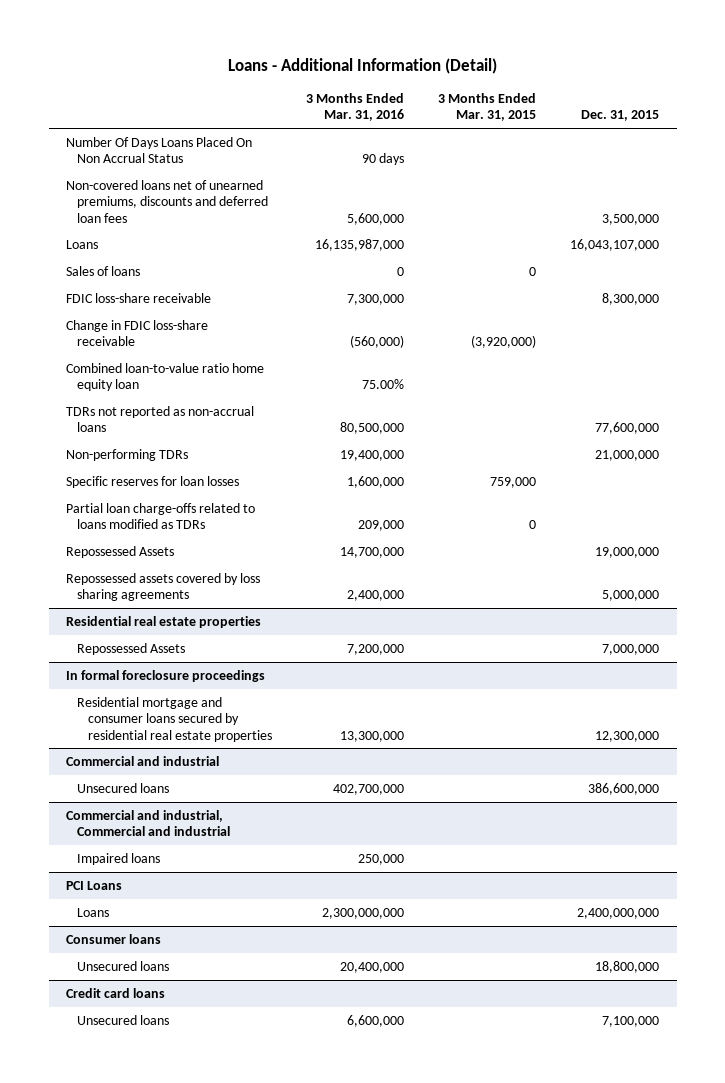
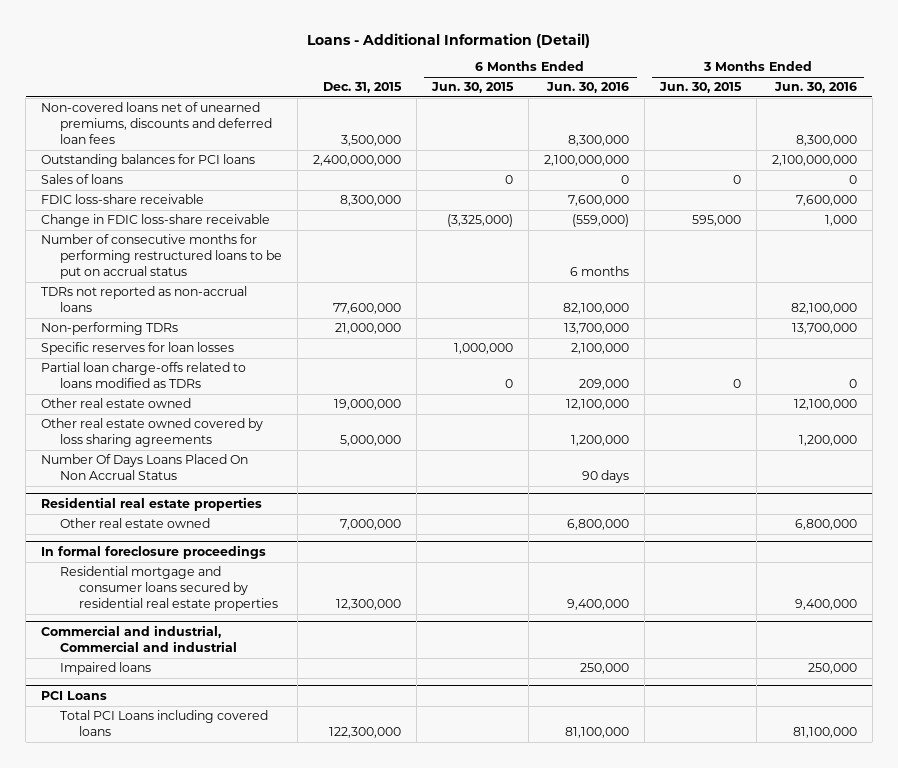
- | 3 Months Ended Mar. 31, 2016 | 3 Months Ended Mar. 31, 2015 | Dec. 31, 2015
+ | Dec. 31, 2015 | 6 Months Ended Jun. 30, 2015 | 6 Months Ended Jun. 30, 2016 | 3 Months Ended Jun. 30, 2015 | 3 Months Ended Jun. 30, 2016
- Loans | 16,135,987,000 | | 16,043,107,000
+ Outstanding balances for PCI loans | 2,400,000,000 | | 2,100,000,000 | | 2,100,000,000
- Combined loan-to-value ratio home equity loan | 75.00% | |
+ Number of consecutive months for performing restructured loans to be put on accrual status | | | 6 months | |
- Repossessed Assets | 14,700,000 | | 19,000,000
- Repossessed assets covered by loss sharing agreements | 2,400,000 | | 5,000,000
+ Other real estate owned | 19,000,000 | | 12,100,000 | | 12,100,000
+ Other real estate owned covered by loss sharing agreements | 5,000,000 | | 1,200,000 | | 1,200,000
moved down: Number Of Days Loans Placed On Non Accrual Status | | | 90 days | |
@ Residential real estate properties
- Repossessed Assets | 7,200,000 | | 7,000,000
+ Other real estate owned | 7,000,000 | | 6,800,000 | | 6,800,000
- Commercial and industrial
- Unsecured loans | 402,700,000 | | 386,600,000
@ PCI Loans
- Loans | 2,300,000,000 | | 2,400,000,000
- Consumer loans
- Unsecured loans | 20,400,000 | | 18,800,000
- Credit card loans
- Unsecured loans | 6,600,000 | | 7,100,000
@ PCI Loans
+ Total PCI Loans including covered loans | 122,300,000 | | 81,100,000 | | 81,100,000

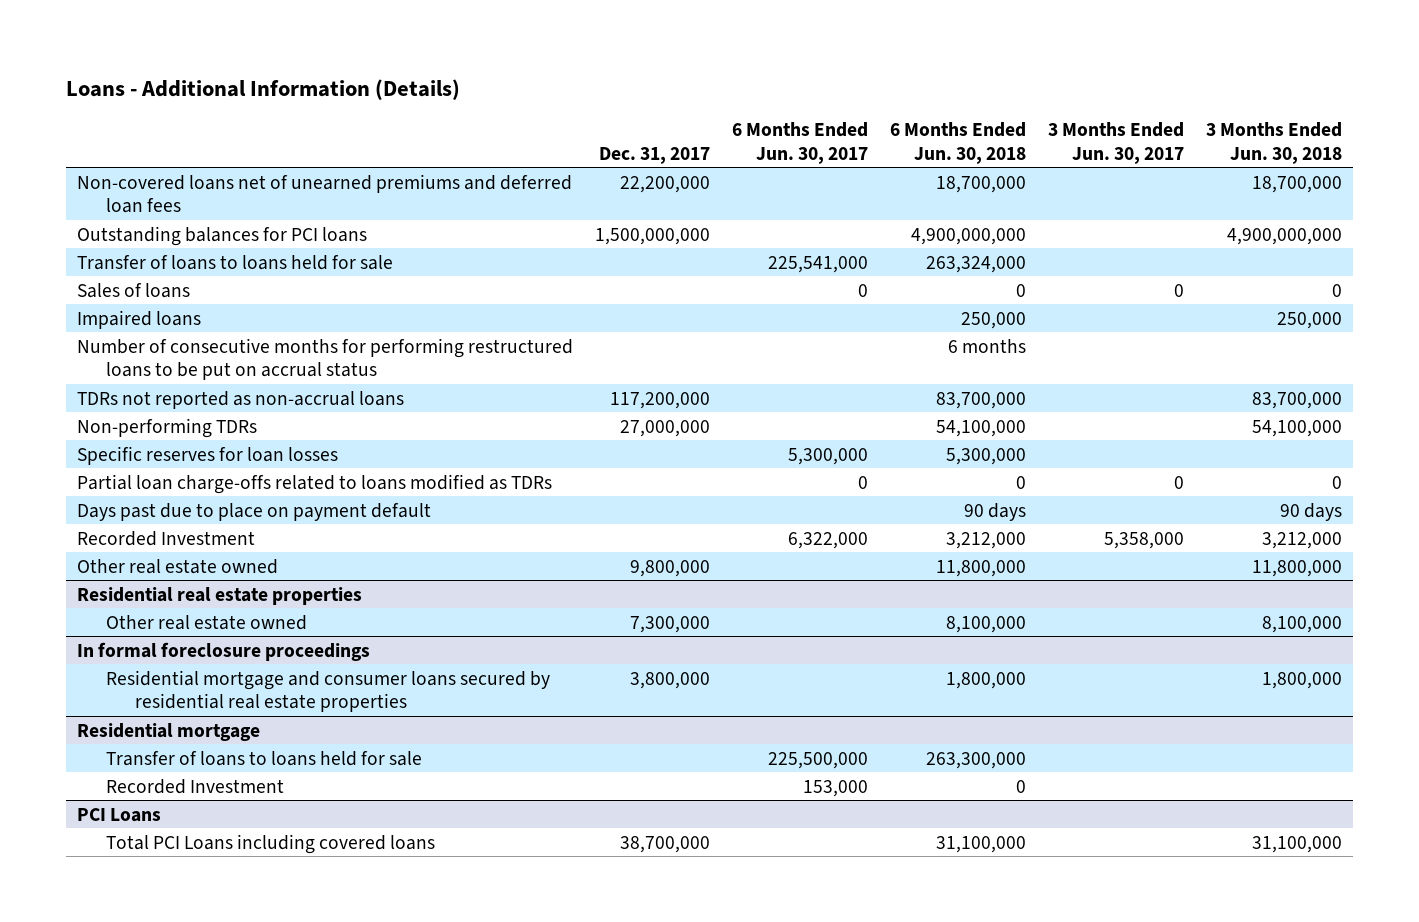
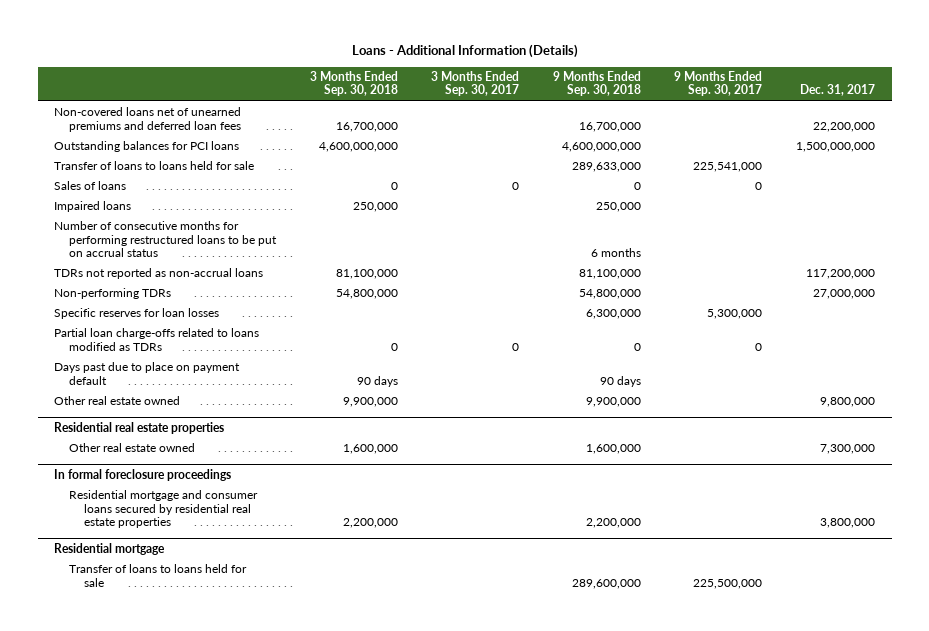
- | Dec. 31, 2017 | 6 Months Ended Jun. 30, 2017 | 6 Months Ended Jun. 30, 2018 | 3 Months Ended Jun. 30, 2017 | 3 Months Ended Jun. 30, 2018
+ | 3 Months Ended Sep. 30, 2018 | 3 Months Ended Sep. 30, 2017 | 9 Months Ended Sep. 30, 2018 | 9 Months Ended Sep. 30, 2017 | Dec. 31, 2017
- Recorded Investment | | 6,322,000 | 3,212,000 | 5,358,000 | 3,212,000
@ Residential mortgage
- Recorded Investment | | 153,000 | 0 | |
- PCI Loans
- Total PCI Loans including covered loans | 38,700,000 | | 31,100,000 | | 31,100,000

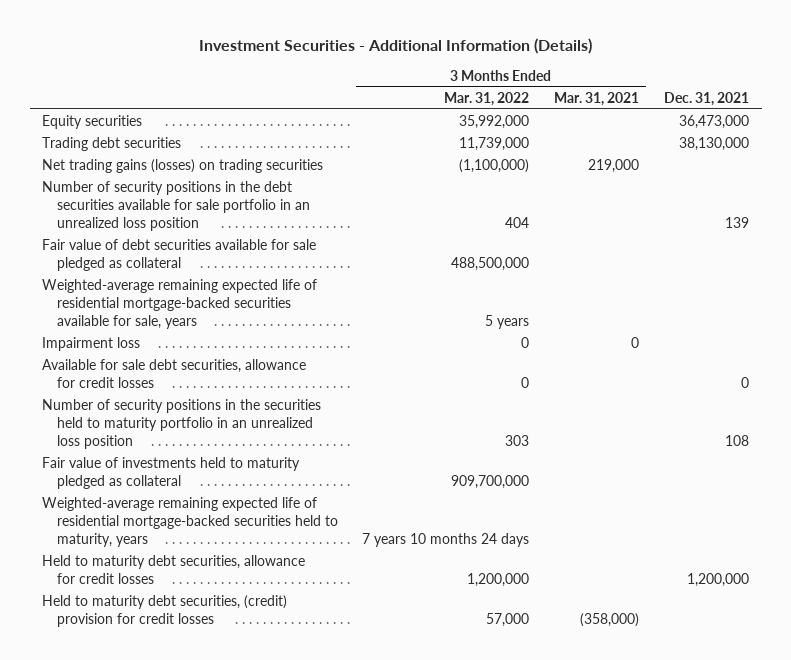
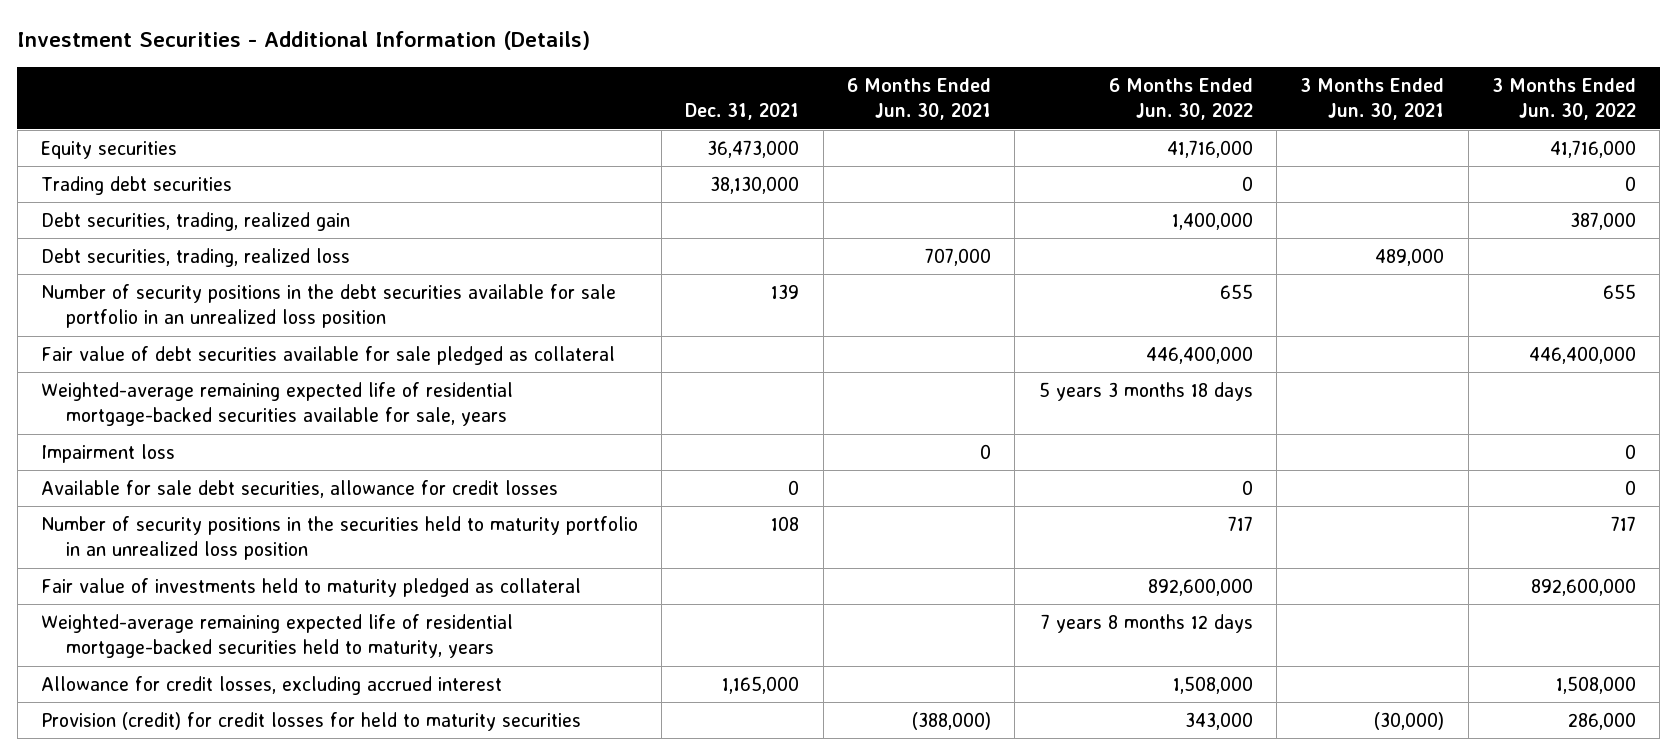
- | 3 Months Ended Mar. 31, 2022 | 3 Months Ended Mar. 31, 2021 | Dec. 31, 2021
+ | Dec. 31, 2021 | 6 Months Ended Jun. 30, 2021 | 6 Months Ended Jun. 30, 2022 | 3 Months Ended Jun. 30, 2021 | 3 Months Ended Jun. 30, 2022
- Net trading gains (losses) on trading securities | (1,100,000) | 219,000 |
+ Debt securities, trading, realized gain | | | 1,400,000 | | 387,000
+ Debt securities, trading, realized loss | | 707,000 | | 489,000 |
- Held to maturity debt securities, allowance for credit losses | 1,200,000 | | 1,200,000
- Held to maturity debt securities, (credit) provision for credit losses | 57,000 | (358,000) |
+ Allowance for credit losses, excluding accrued interest | 1,165,000 | | 1,508,000 | | 1,508,000
+ Provision (credit) for credit losses for held to maturity securities | | (388,000) | 343,000 | (30,000) | 286,000

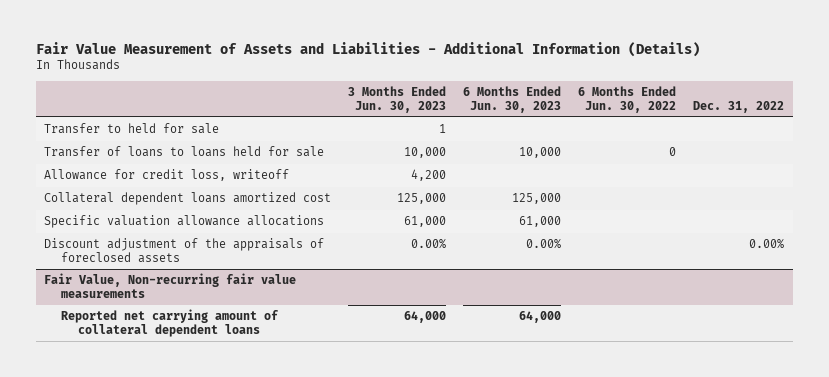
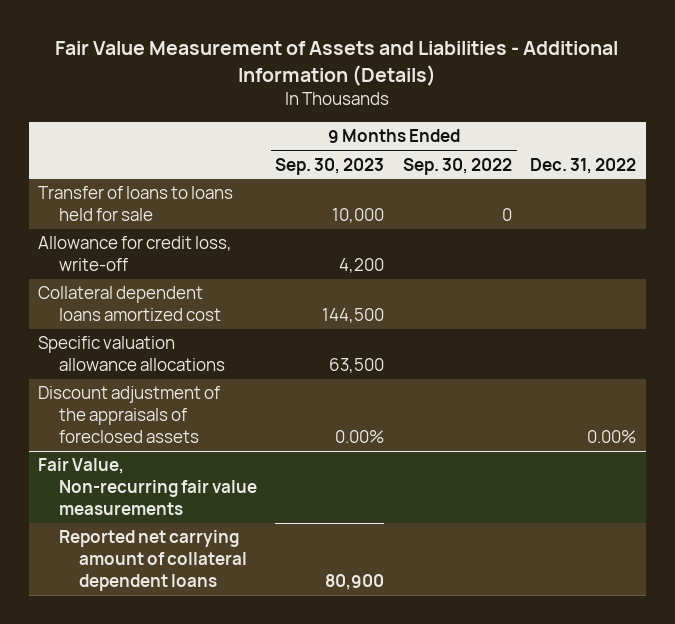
- | 3 Months Ended Jun. 30, 2023 | 6 Months Ended Jun. 30, 2023 | 6 Months Ended Jun. 30, 2022 | Dec. 31, 2022
+ | 9 Months Ended Sep. 30, 2023 | 9 Months Ended Sep. 30, 2022 | Dec. 31, 2022
- Transfer to held for sale | 1 | | |
- Allowance for credit loss, writeoff | 4,200 | | |
+ Allowance for credit loss, write-off | 4,200 | |

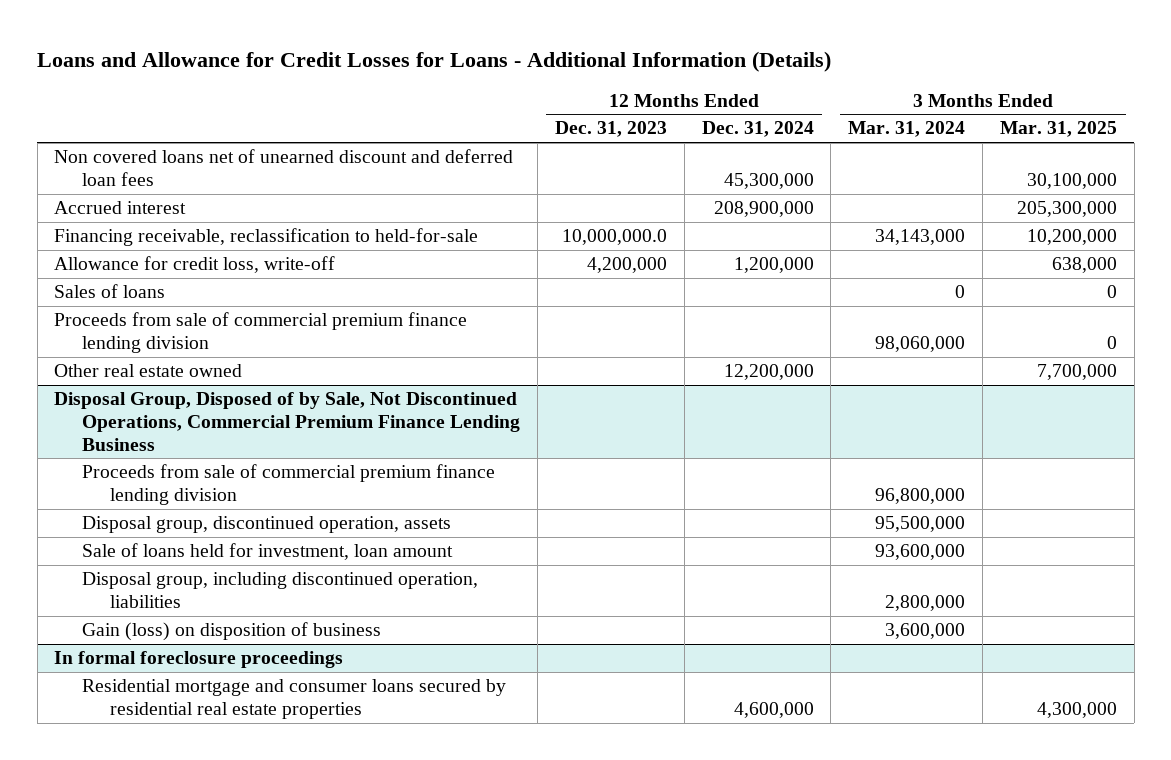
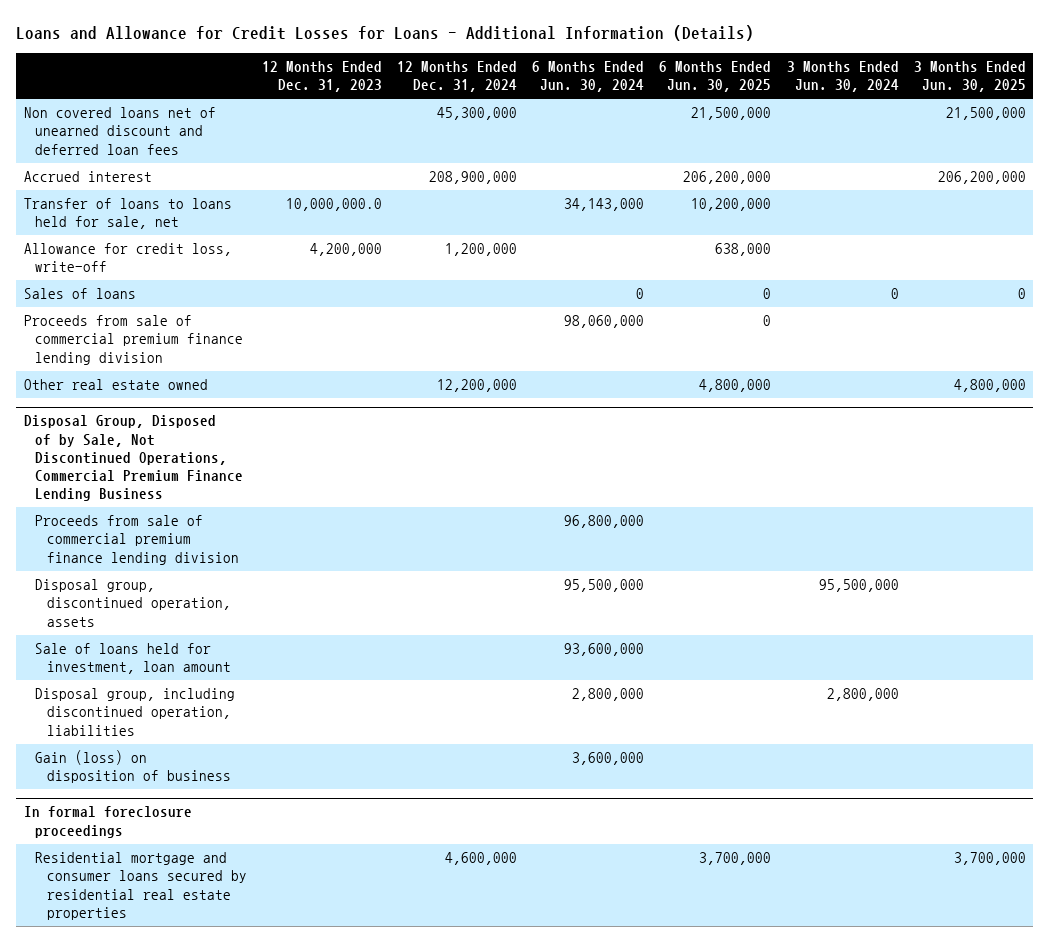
- | 12 Months Ended Dec. 31, 2023 | 12 Months Ended Dec. 31, 2024 | 3 Months Ended Mar. 31, 2024 | 3 Months Ended Mar. 31, 2025
+ | 12 Months Ended Dec. 31, 2023 | 12 Months Ended Dec. 31, 2024 | 6 Months Ended Jun. 30, 2024 | 6 Months Ended Jun. 30, 2025 | 3 Months Ended Jun. 30, 2024 | 3 Months Ended Jun. 30, 2025
- Financing receivable, reclassification to held-for-sale | 10,000,000.0 | | 34,143,000 | 10,200,000
+ Transfer of loans to loans held for sale, net | 10,000,000.0 | | 34,143,000 | 10,200,000 | |

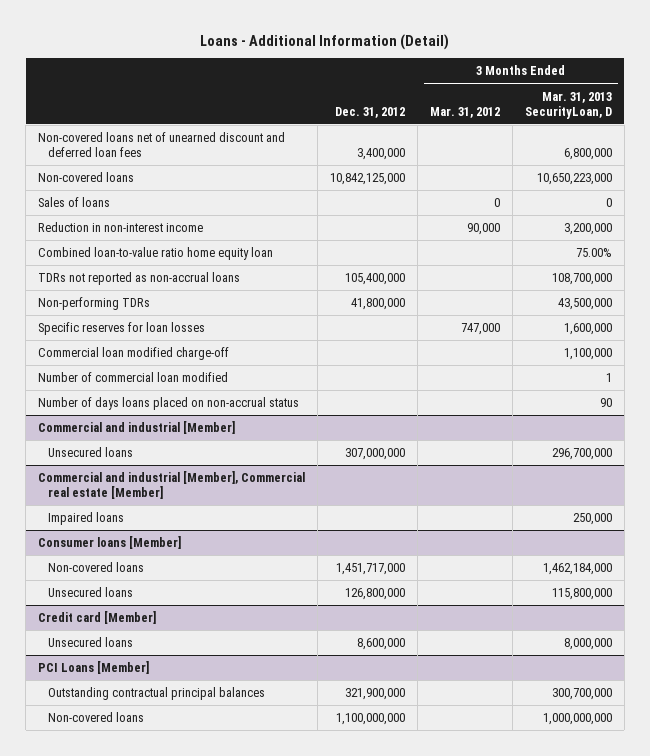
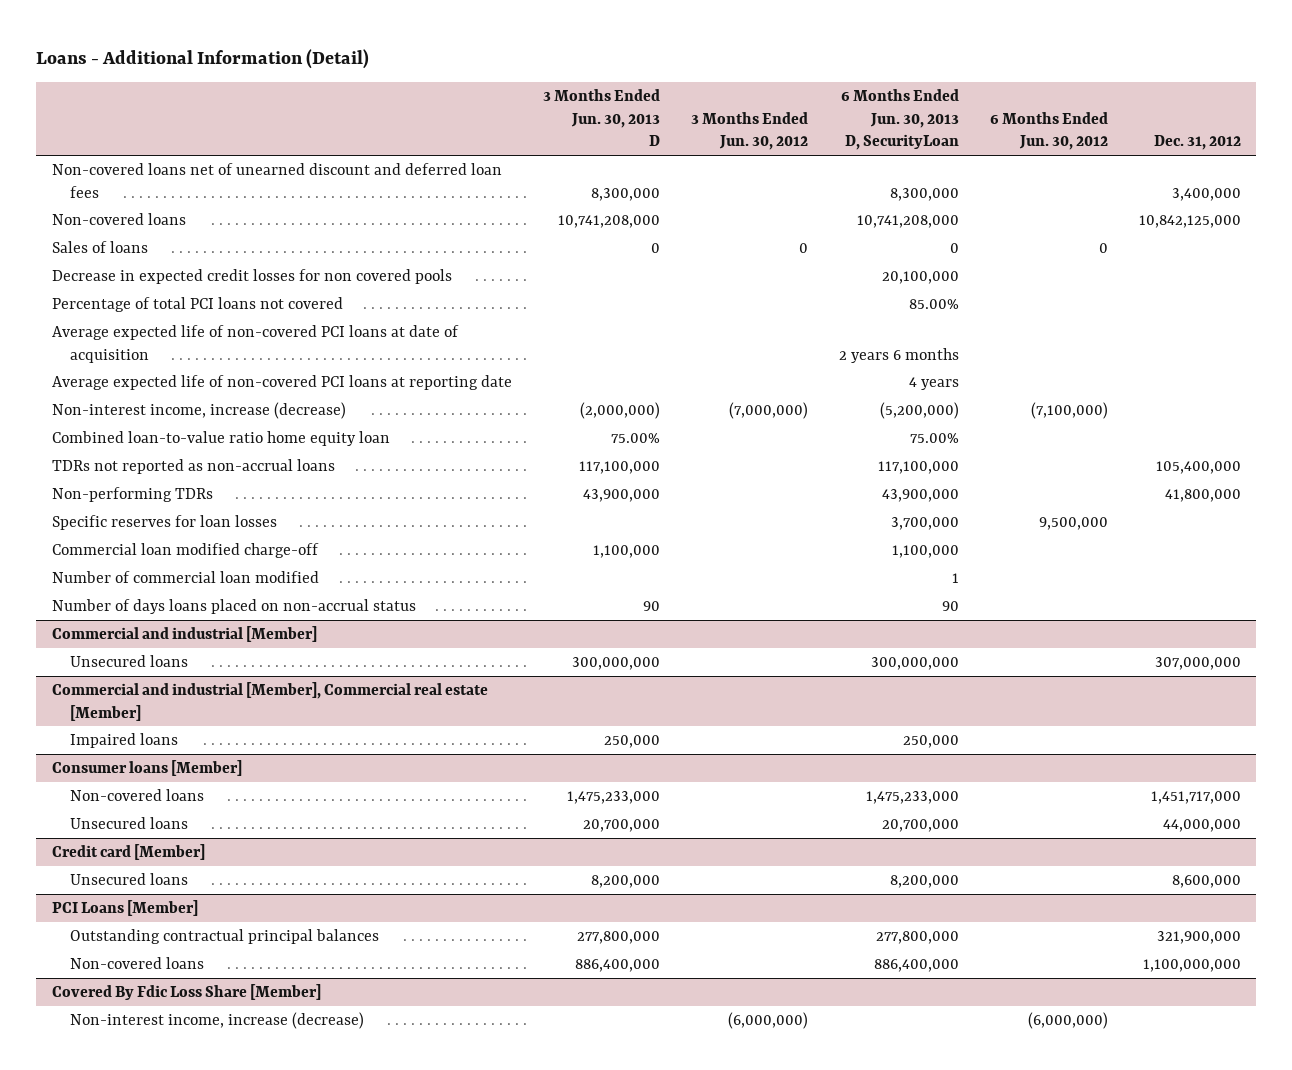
- | Dec. 31, 2012 | 3 Months Ended Mar. 31, 2012 | 3 Months Ended Mar. 31, 2013 SecurityLoan, D
+ | 3 Months Ended Jun. 30, 2013 D | 3 Months Ended Jun. 30, 2012 | 6 Months Ended Jun. 30, 2013 D, SecurityLoan | 6 Months Ended Jun. 30, 2012 | Dec. 31, 2012
- Reduction in non-interest income | | 90,000 | 3,200,000
+ Decrease in expected credit losses for non covered pools | | | 20,100,000 | |
+ Percentage of total PCI loans not covered | | | 85.00% | |
+ Average expected life of non-covered PCI loans at date of acquisition | | | 2 years 6 months | |
+ Average expected life of non-covered PCI loans at reporting date | | | 4 years | |
+ Non-interest income, increase (decrease) | (2,000,000) | (7,000,000) | (5,200,000) | (7,100,000) |
@ Consumer loans [Member]
- Unsecured loans | 126,800,000 | | 115,800,000
+ Unsecured loans | 20,700,000 | | 20,700,000 | | 44,000,000
+ Covered By Fdic Loss Share [Member]
+ Non-interest income, increase (decrease) | | (6,000,000) | | (6,000,000) |

